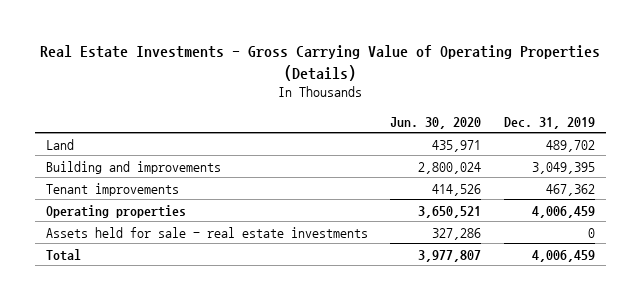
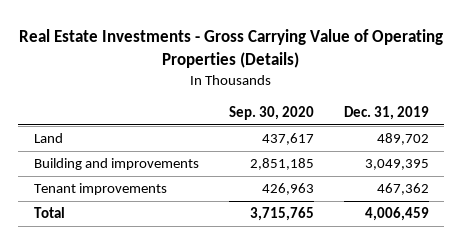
- | Jun. 30, 2020 | Dec. 31, 2019
+ | Sep. 30, 2020 | Dec. 31, 2019
- Operating properties | 3,650,521 | 4,006,459
- Assets held for sale - real estate investments | 327,286 | 0

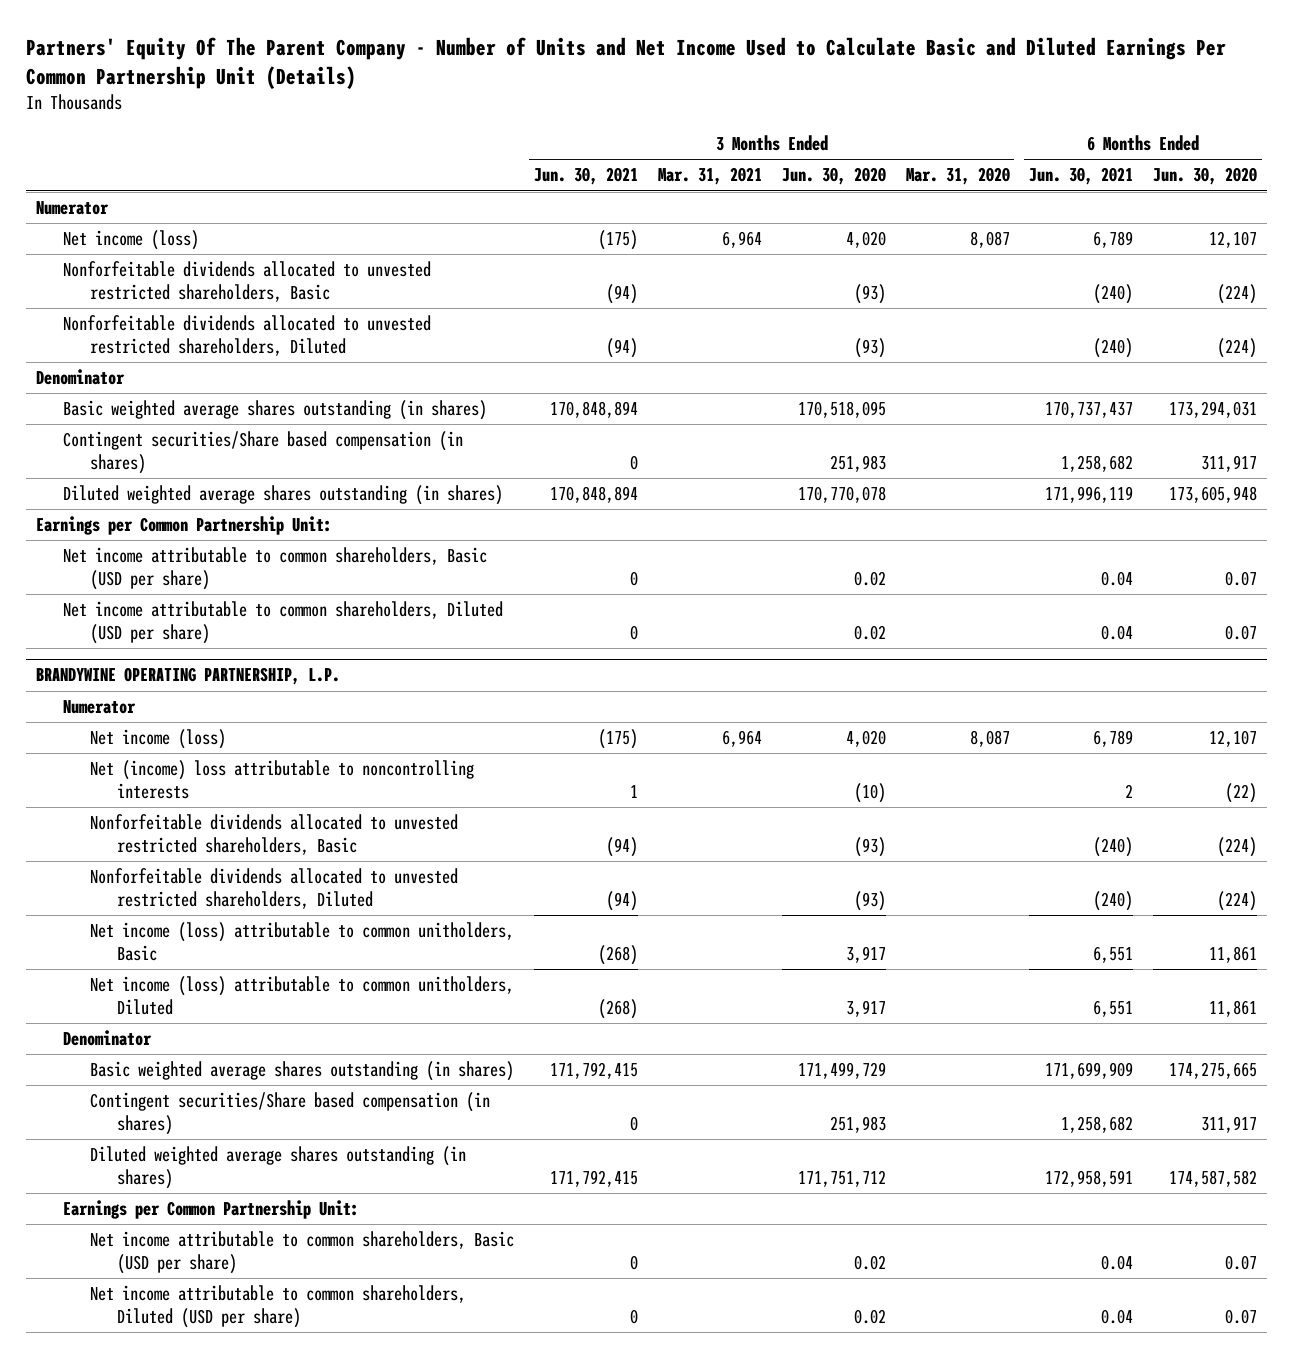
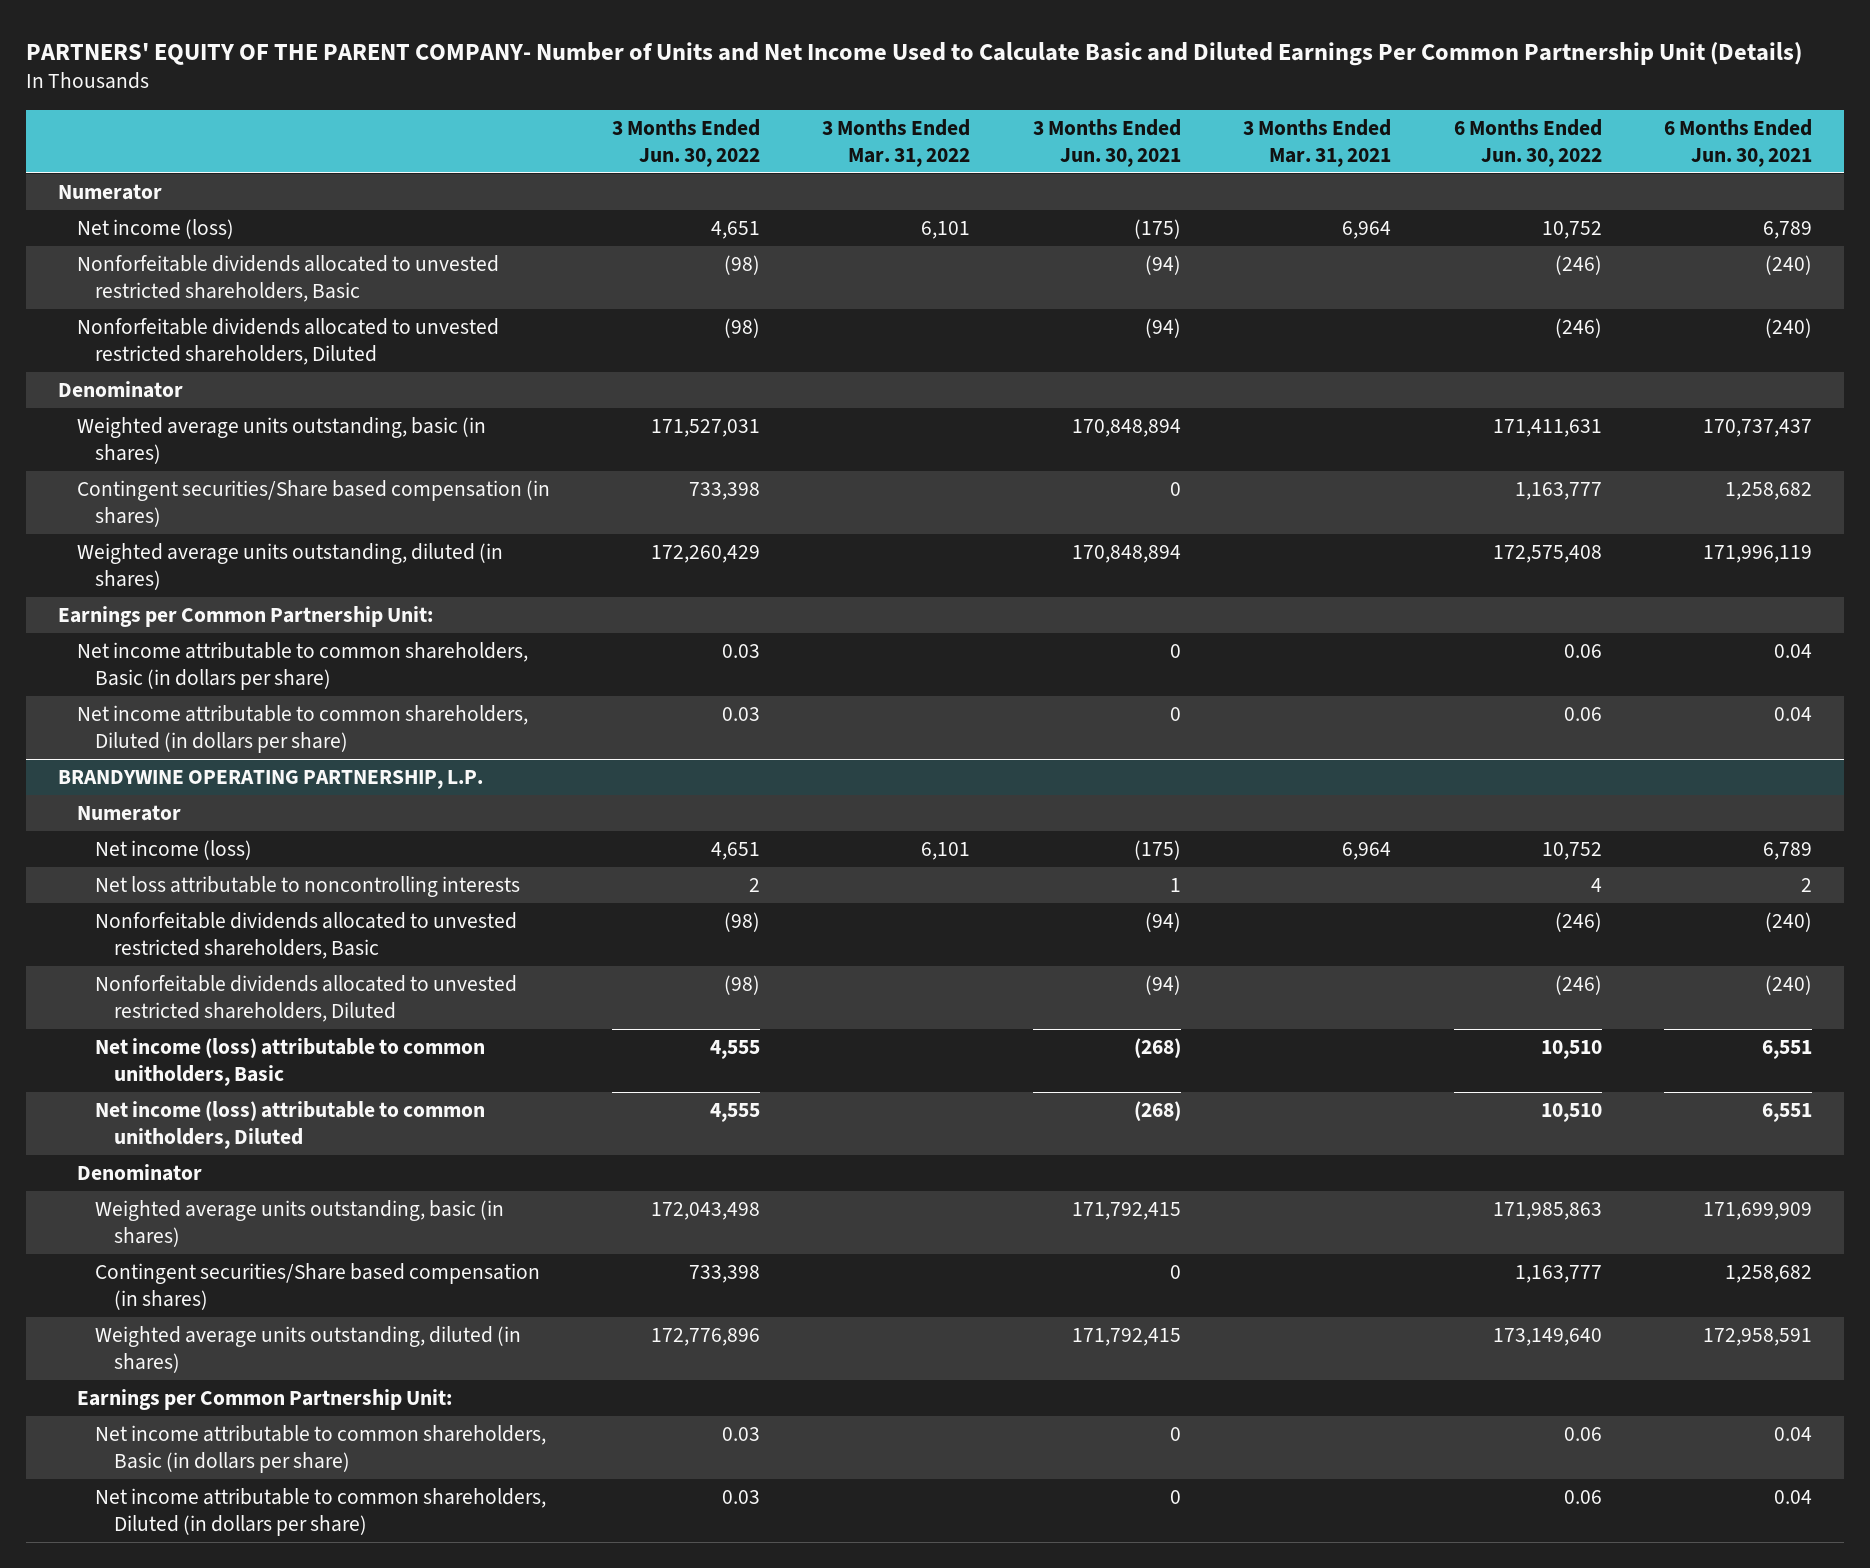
- Partners' Equity Of The Parent Company - Number of Units and Net Income Used to Calculate Basic and Diluted Earnings Per Common Partnership Unit (Details)
+ PARTNERS' EQUITY OF THE PARENT COMPANY- Number of Units and Net Income Used to Calculate Basic and Diluted Earnings Per Common Partnership Unit (Details)
- | 3 Months Ended Jun. 30, 2021 | 3 Months Ended Mar. 31, 2021 | 3 Months Ended Jun. 30, 2020 | 3 Months Ended Mar. 31, 2020 | 6 Months Ended Jun. 30, 2021 | 6 Months Ended Jun. 30, 2020
+ | 3 Months Ended Jun. 30, 2022 | 3 Months Ended Mar. 31, 2022 | 3 Months Ended Jun. 30, 2021 | 3 Months Ended Mar. 31, 2021 | 6 Months Ended Jun. 30, 2022 | 6 Months Ended Jun. 30, 2021
- Basic weighted average shares outstanding (in shares) | 170,848,894 | | 170,518,095 | | 170,737,437 | 173,294,031
+ Weighted average units outstanding, basic (in shares) | 171,527,031 | | 170,848,894 | | 171,411,631 | 170,737,437
- Diluted weighted average shares outstanding (in shares) | 170,848,894 | | 170,770,078 | | 171,996,119 | 173,605,948
+ Weighted average units outstanding, diluted (in shares) | 172,260,429 | | 170,848,894 | | 172,575,408 | 171,996,119
- Net income attributable to common shareholders, Basic (USD per share) | 0 | | 0.02 | | 0.04 | 0.07
- Net income attributable to common shareholders, Diluted (USD per share) | 0 | | 0.02 | | 0.04 | 0.07
+ Net income attributable to common shareholders, Basic (in dollars per share) | 0.03 | | 0 | | 0.06 | 0.04
+ Net income attributable to common shareholders, Diluted (in dollars per share) | 0.03 | | 0 | | 0.06 | 0.04
@ BRANDYWINE OPERATING PARTNERSHIP, L.P.
- Net (income) loss attributable to noncontrolling interests | 1 | | (10) | | 2 | (22)
+ Net loss attributable to noncontrolling interests | 2 | | 1 | | 4 | 2
- Basic weighted average shares outstanding (in shares) | 171,792,415 | | 171,499,729 | | 171,699,909 | 174,275,665
+ Weighted average units outstanding, basic (in shares) | 172,043,498 | | 171,792,415 | | 171,985,863 | 171,699,909
- Diluted weighted average shares outstanding (in shares) | 171,792,415 | | 171,751,712 | | 172,958,591 | 174,587,582
+ Weighted average units outstanding, diluted (in shares) | 172,776,896 | | 171,792,415 | | 173,149,640 | 172,958,591
- Net income attributable to common shareholders, Basic (USD per share) | 0 | | 0.02 | | 0.04 | 0.07
- Net income attributable to common shareholders, Diluted (USD per share) | 0 | | 0.02 | | 0.04 | 0.07
+ Net income attributable to common shareholders, Basic (in dollars per share) | 0.03 | | 0 | | 0.06 | 0.04
+ Net income attributable to common shareholders, Diluted (in dollars per share) | 0.03 | | 0 | | 0.06 | 0.04

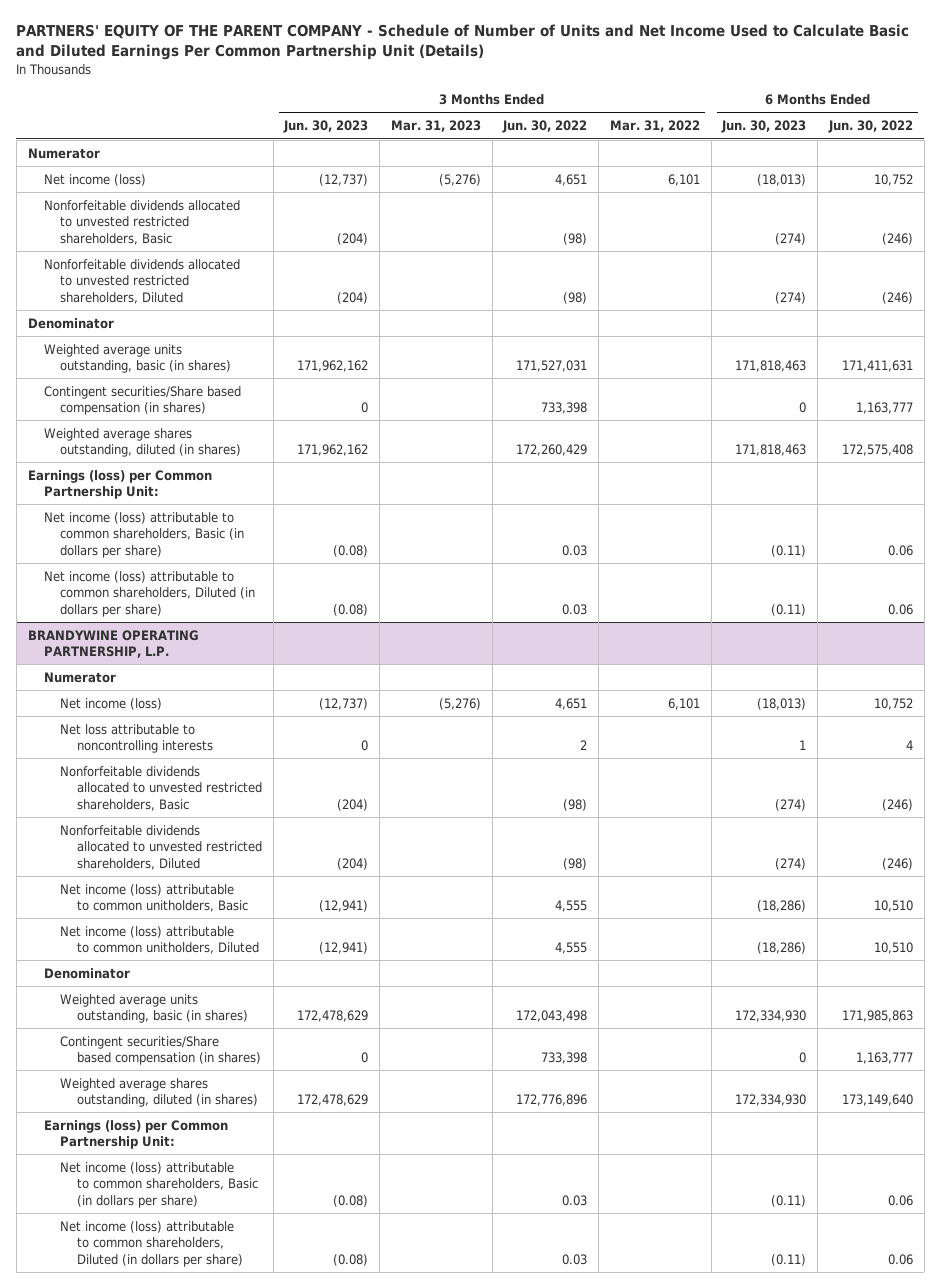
- PARTNERS' EQUITY OF THE PARENT COMPANY- Number of Units and Net Income Used to Calculate Basic and Diluted Earnings Per Common Partnership Unit (Details)
+ PARTNERS' EQUITY OF THE PARENT COMPANY - Schedule of Number of Units and Net Income Used to Calculate Basic and Diluted Earnings Per Common Partnership Unit (Details)
- | 3 Months Ended Jun. 30, 2022 | 3 Months Ended Mar. 31, 2022 | 3 Months Ended Jun. 30, 2021 | 3 Months Ended Mar. 31, 2021 | 6 Months Ended Jun. 30, 2022 | 6 Months Ended Jun. 30, 2021
+ | 3 Months Ended Jun. 30, 2023 | 3 Months Ended Mar. 31, 2023 | 3 Months Ended Jun. 30, 2022 | 3 Months Ended Mar. 31, 2022 | 6 Months Ended Jun. 30, 2023 | 6 Months Ended Jun. 30, 2022
- Weighted average units outstanding, diluted (in shares) | 172,260,429 | | 170,848,894 | | 172,575,408 | 171,996,119
- Earnings per Common Partnership Unit:
- Net income attributable to common shareholders, Basic (in dollars per share) | 0.03 | | 0 | | 0.06 | 0.04
- Net income attributable to common shareholders, Diluted (in dollars per share) | 0.03 | | 0 | | 0.06 | 0.04
+ Weighted average shares outstanding, diluted (in shares) | 171,962,162 | | 172,260,429 | | 171,818,463 | 172,575,408
+ Earnings (loss) per Common Partnership Unit:
+ Net income (loss) attributable to common shareholders, Basic (in dollars per share) | (0.08) | | 0.03 | | (0.11) | 0.06
+ Net income (loss) attributable to common shareholders, Diluted (in dollars per share) | (0.08) | | 0.03 | | (0.11) | 0.06
@ BRANDYWINE OPERATING PARTNERSHIP, L.P.
- Weighted average units outstanding, diluted (in shares) | 172,776,896 | | 171,792,415 | | 173,149,640 | 172,958,591
- Earnings per Common Partnership Unit:
- Net income attributable to common shareholders, Basic (in dollars per share) | 0.03 | | 0 | | 0.06 | 0.04
- Net income attributable to common shareholders, Diluted (in dollars per share) | 0.03 | | 0 | | 0.06 | 0.04
+ Weighted average shares outstanding, diluted (in shares) | 172,478,629 | | 172,776,896 | | 172,334,930 | 173,149,640
+ Earnings (loss) per Common Partnership Unit:
+ Net income (loss) attributable to common shareholders, Basic (in dollars per share) | (0.08) | | 0.03 | | (0.11) | 0.06
+ Net income (loss) attributable to common shareholders, Diluted (in dollars per share) | (0.08) | | 0.03 | | (0.11) | 0.06

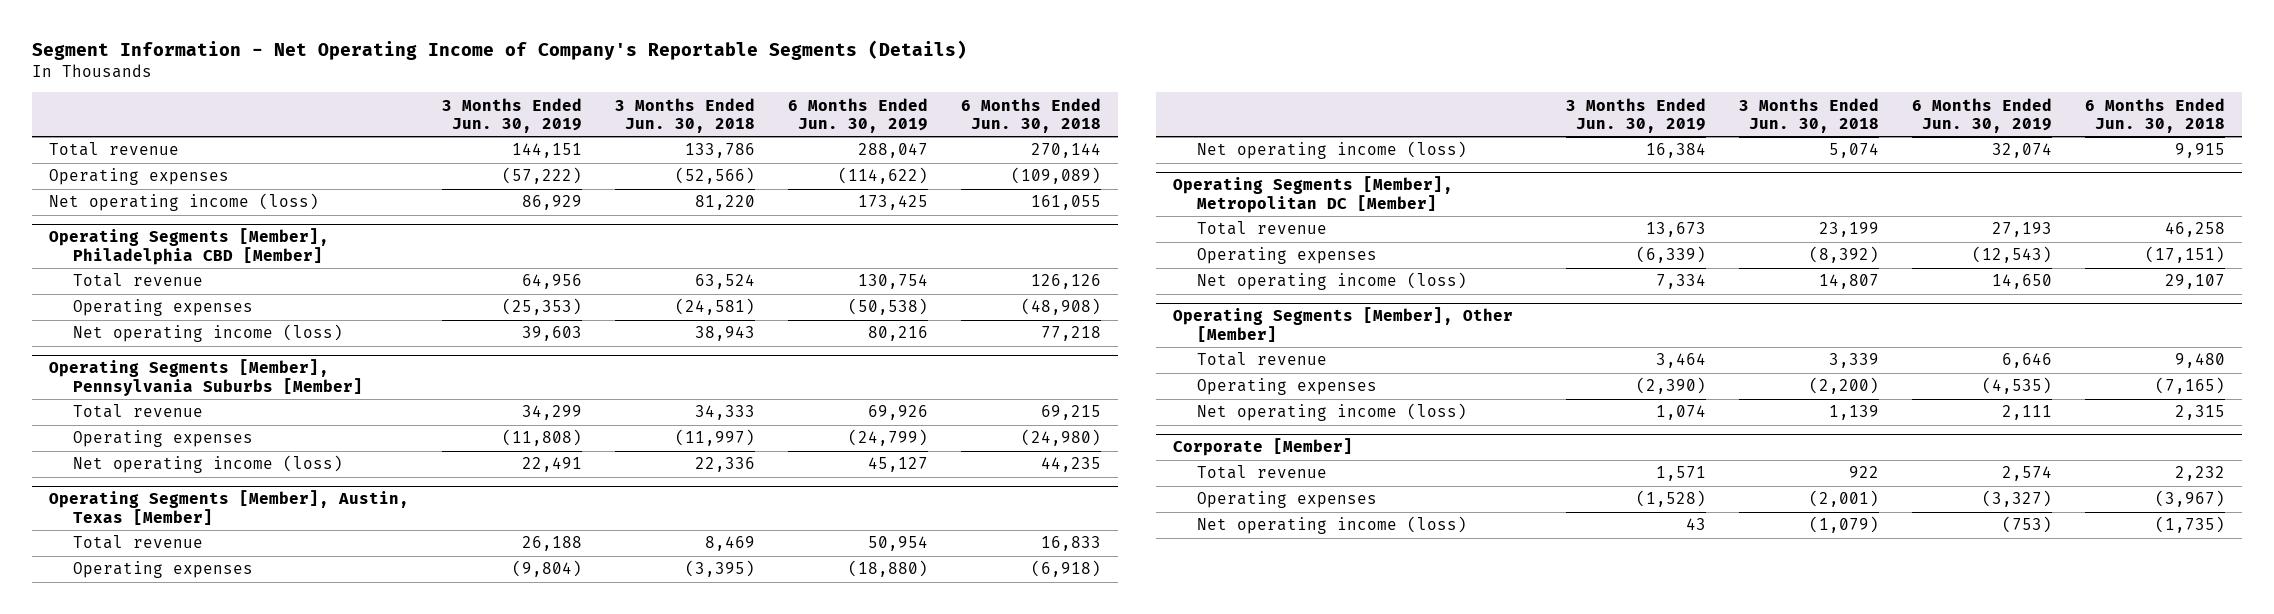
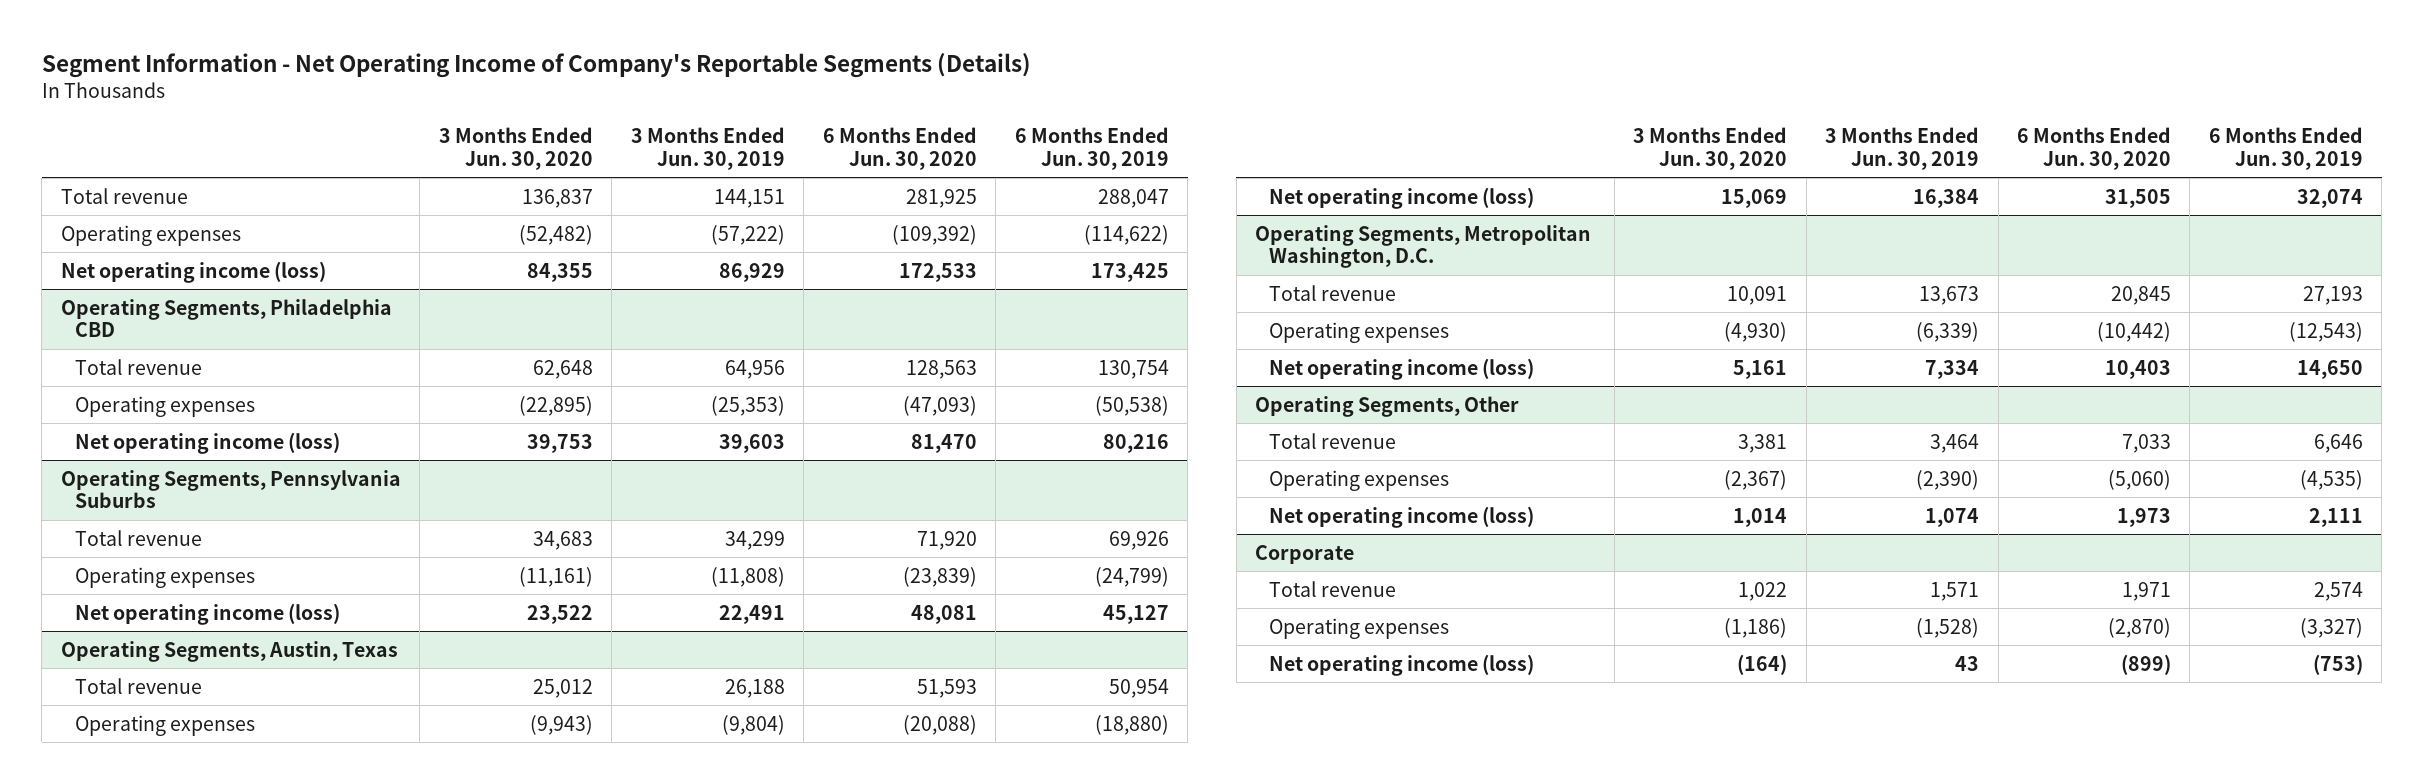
- | 3 Months Ended Jun. 30, 2019 | 3 Months Ended Jun. 30, 2018 | 6 Months Ended Jun. 30, 2019 | 6 Months Ended Jun. 30, 2018
+ | 3 Months Ended Jun. 30, 2020 | 3 Months Ended Jun. 30, 2019 | 6 Months Ended Jun. 30, 2020 | 6 Months Ended Jun. 30, 2019
- Operating Segments [Member], Philadelphia CBD [Member]
+ Operating Segments, Philadelphia CBD
- Operating Segments [Member], Pennsylvania Suburbs [Member]
+ Operating Segments, Pennsylvania Suburbs
- Operating Segments [Member], Austin, Texas [Member]
+ Operating Segments, Austin, Texas
- Operating Segments [Member], Metropolitan DC [Member]
+ Operating Segments, Metropolitan Washington, D.C.
- Operating Segments [Member], Other [Member]
+ Operating Segments, Other
- Corporate [Member]
+ Corporate

